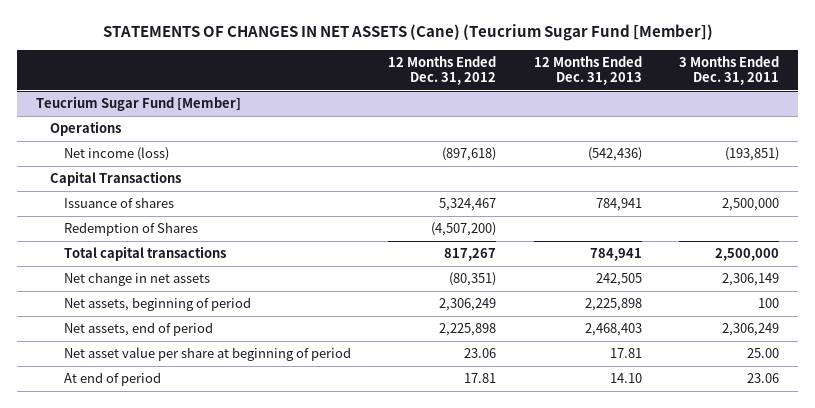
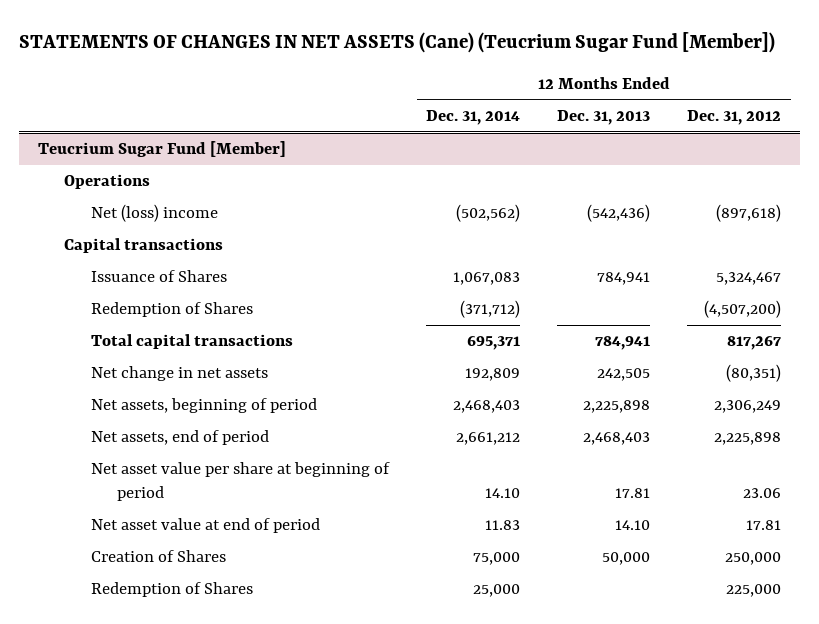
- | 12 Months Ended Dec. 31, 2012 | 12 Months Ended Dec. 31, 2013 | 3 Months Ended Dec. 31, 2011
+ | 12 Months Ended Dec. 31, 2014 | 12 Months Ended Dec. 31, 2013 | 12 Months Ended Dec. 31, 2012
@ Teucrium Sugar Fund [Member]
- Net income (loss) | (897,618) | (542,436) | (193,851)
- Capital Transactions
- Issuance of shares | 5,324,467 | 784,941 | 2,500,000
+ Net (loss) income | (502,562) | (542,436) | (897,618)
+ Capital transactions
+ Issuance of Shares | 1,067,083 | 784,941 | 5,324,467
- At end of period | 17.81 | 14.10 | 23.06
+ Net asset value at end of period | 11.83 | 14.10 | 17.81
+ Creation of Shares | 75,000 | 50,000 | 250,000
+ Redemption of Shares | 25,000 | | 225,000

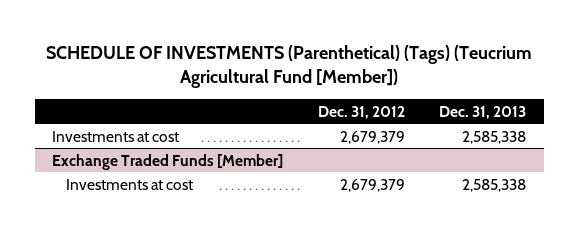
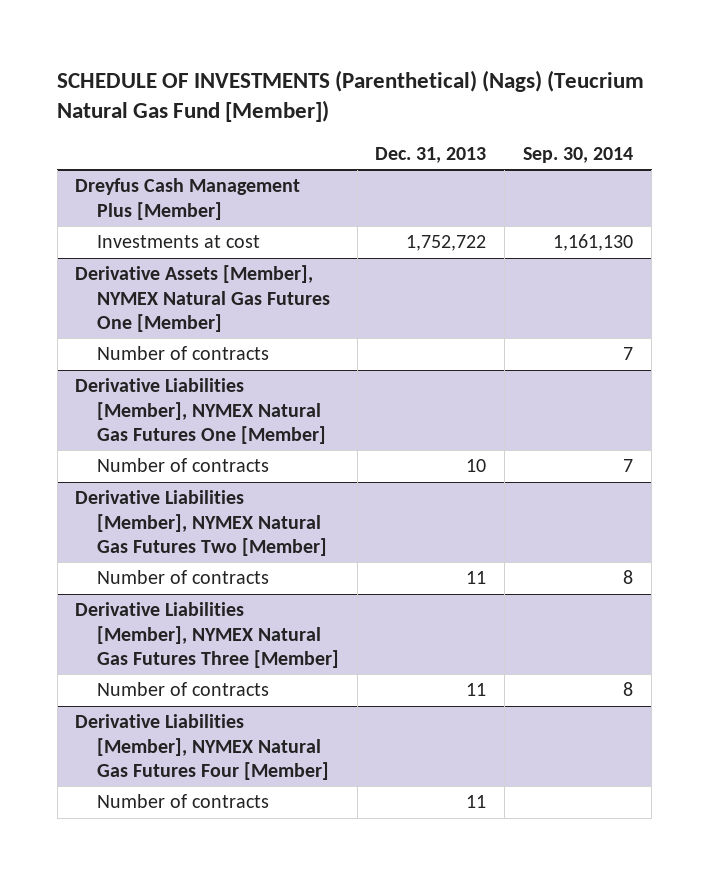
- SCHEDULE OF INVESTMENTS (Parenthetical) (Tags) (Teucrium Agricultural Fund [Member])
+ SCHEDULE OF INVESTMENTS (Parenthetical) (Nags) (Teucrium Natural Gas Fund [Member])
- | Dec. 31, 2012 | Dec. 31, 2013
+ | Dec. 31, 2013 | Sep. 30, 2014
- Investments at cost | 2,679,379 | 2,585,338
- Exchange Traded Funds [Member]
- Investments at cost | 2,679,379 | 2,585,338
+ Dreyfus Cash Management Plus [Member]
+ Investments at cost | 1,752,722 | 1,161,130
+ Derivative Assets [Member], NYMEX Natural Gas Futures One [Member]
+ Number of contracts | | 7
+ Derivative Liabilities [Member], NYMEX Natural Gas Futures One [Member]
+ Number of contracts | 10 | 7
+ Derivative Liabilities [Member], NYMEX Natural Gas Futures Two [Member]
+ Number of contracts | 11 | 8
+ Derivative Liabilities [Member], NYMEX Natural Gas Futures Three [Member]
+ Number of contracts | 11 | 8
+ Derivative Liabilities [Member], NYMEX Natural Gas Futures Four [Member]
+ Number of contracts | 11 |

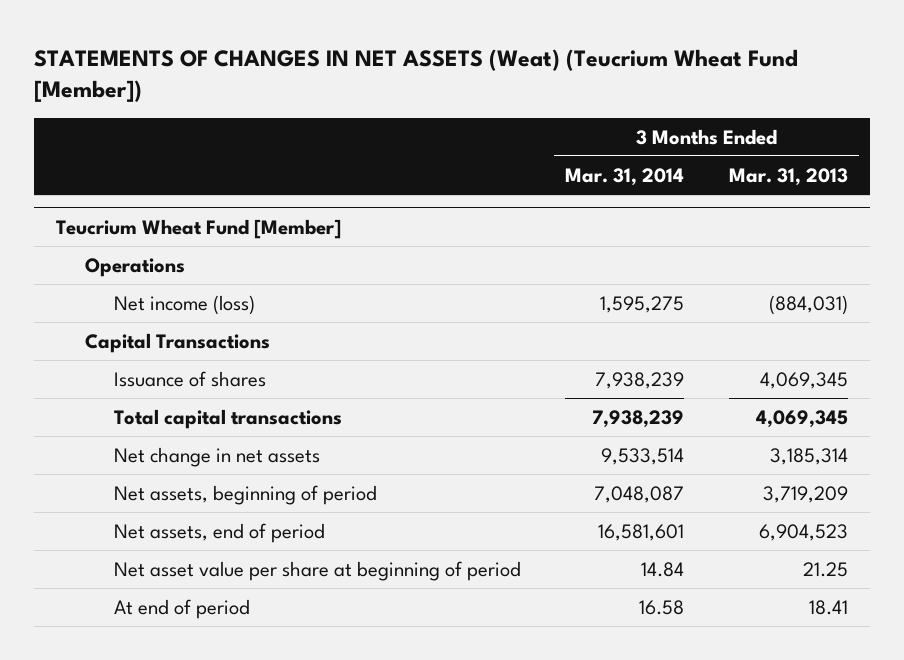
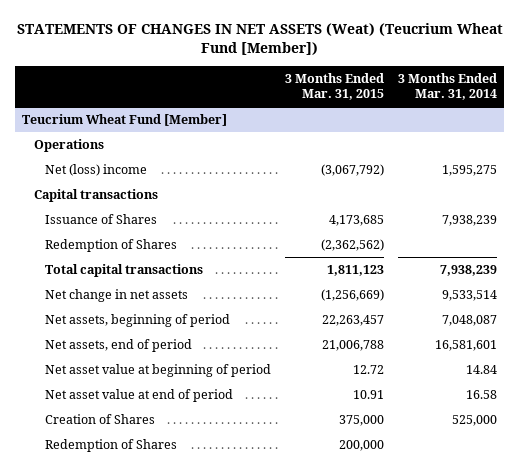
- | 3 Months Ended Mar. 31, 2014 | 3 Months Ended Mar. 31, 2013
+ | 3 Months Ended Mar. 31, 2015 | 3 Months Ended Mar. 31, 2014
@ Teucrium Wheat Fund [Member]
- Net income (loss) | 1,595,275 | (884,031)
- Capital Transactions
- Issuance of shares | 7,938,239 | 4,069,345
+ Net (loss) income | (3,067,792) | 1,595,275
+ Capital transactions
+ Issuance of Shares | 4,173,685 | 7,938,239
+ Redemption of Shares | (2,362,562) |
- Net asset value per share at beginning of period | 14.84 | 21.25
- At end of period | 16.58 | 18.41
+ Net asset value at beginning of period | 12.72 | 14.84
+ Net asset value at end of period | 10.91 | 16.58
+ Creation of Shares | 375,000 | 525,000
+ Redemption of Shares | 200,000 |

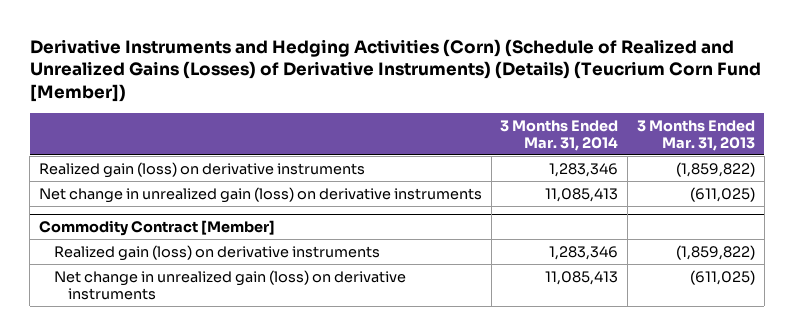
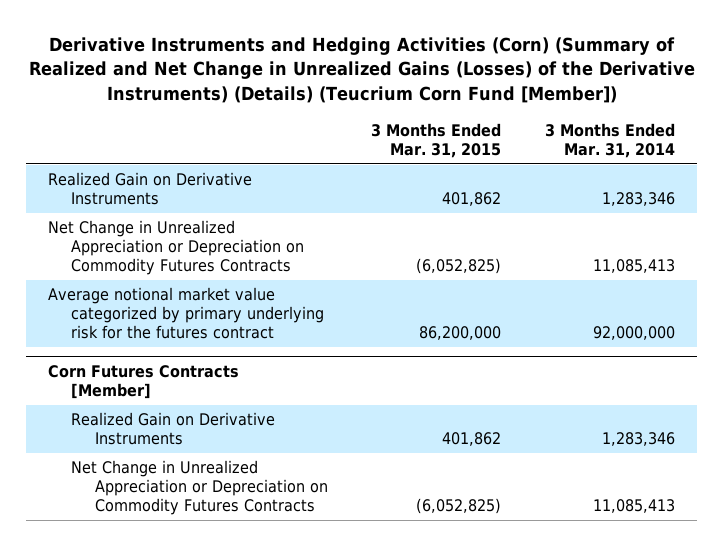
- Derivative Instruments and Hedging Activities (Corn) (Schedule of Realized and Unrealized Gains (Losses) of Derivative Instruments) (Details) (Teucrium Corn Fund [Member])
+ Derivative Instruments and Hedging Activities (Corn) (Summary of Realized and Net Change in Unrealized Gains (Losses) of the Derivative Instruments) (Details) (Teucrium Corn Fund [Member])
- | 3 Months Ended Mar. 31, 2014 | 3 Months Ended Mar. 31, 2013
+ | 3 Months Ended Mar. 31, 2015 | 3 Months Ended Mar. 31, 2014
- Realized gain (loss) on derivative instruments | 1,283,346 | (1,859,822)
- Net change in unrealized gain (loss) on derivative instruments | 11,085,413 | (611,025)
- Commodity Contract [Member]
- Realized gain (loss) on derivative instruments | 1,283,346 | (1,859,822)
- Net change in unrealized gain (loss) on derivative instruments | 11,085,413 | (611,025)
+ Realized Gain on Derivative Instruments | 401,862 | 1,283,346
+ Net Change in Unrealized Appreciation or Depreciation on Commodity Futures Contracts | (6,052,825) | 11,085,413
+ Average notional market value categorized by primary underlying risk for the futures contract | 86,200,000 | 92,000,000
+ Corn Futures Contracts [Member]
+ Realized Gain on Derivative Instruments | 401,862 | 1,283,346
+ Net Change in Unrealized Appreciation or Depreciation on Commodity Futures Contracts | (6,052,825) | 11,085,413

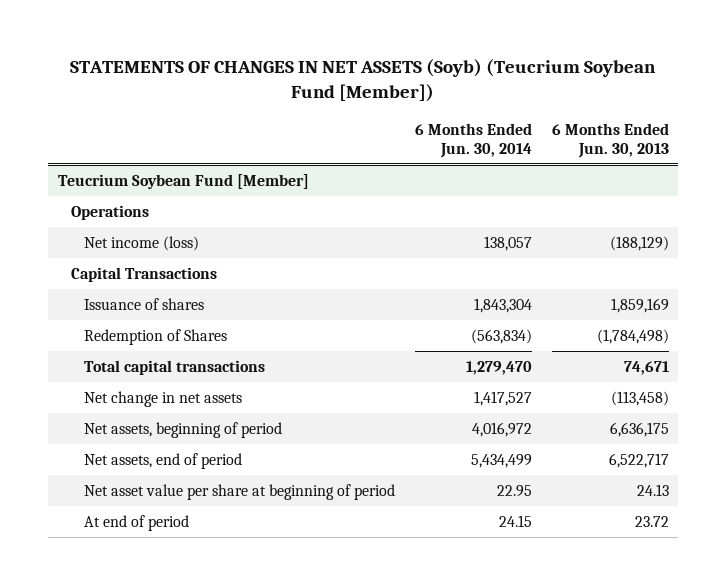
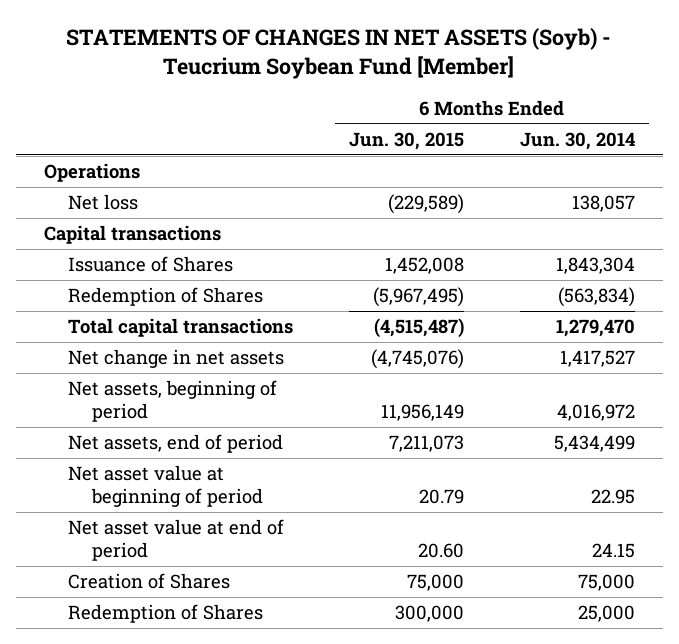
- STATEMENTS OF CHANGES IN NET ASSETS (Soyb) (Teucrium Soybean Fund [Member])
+ STATEMENTS OF CHANGES IN NET ASSETS (Soyb) - Teucrium Soybean Fund [Member]
- | 6 Months Ended Jun. 30, 2014 | 6 Months Ended Jun. 30, 2013
+ | 6 Months Ended Jun. 30, 2015 | 6 Months Ended Jun. 30, 2014
- Teucrium Soybean Fund [Member]
- Net income (loss) | 138,057 | (188,129)
- Capital Transactions
- Issuance of shares | 1,843,304 | 1,859,169
+ Net loss | (229,589) | 138,057
+ Capital transactions
+ Issuance of Shares | 1,452,008 | 1,843,304
- Net asset value per share at beginning of period | 22.95 | 24.13
- At end of period | 24.15 | 23.72
+ Net asset value at beginning of period | 20.79 | 22.95
+ Net asset value at end of period | 20.60 | 24.15
+ Creation of Shares | 75,000 | 75,000
+ Redemption of Shares | 300,000 | 25,000

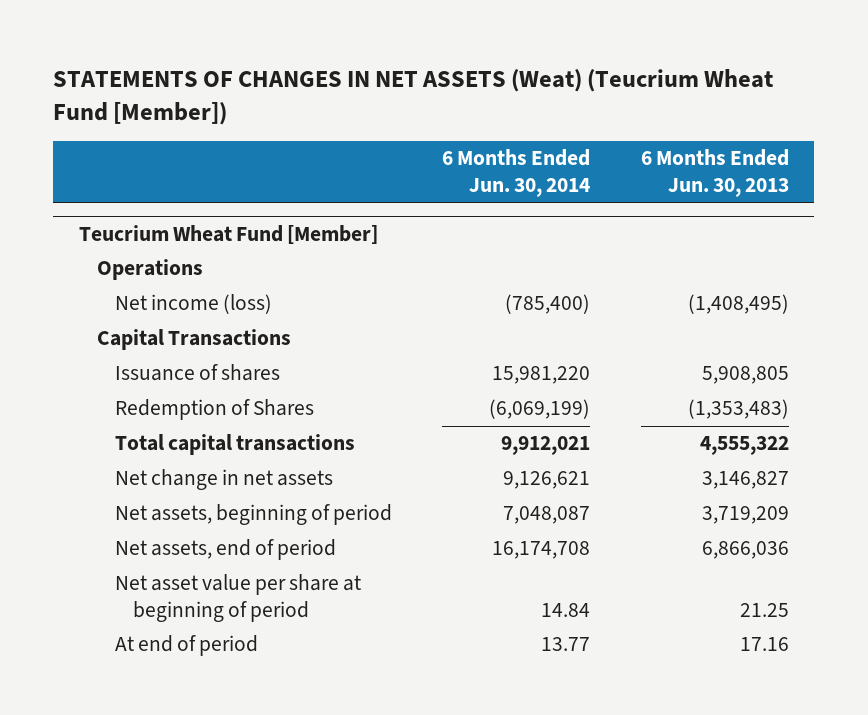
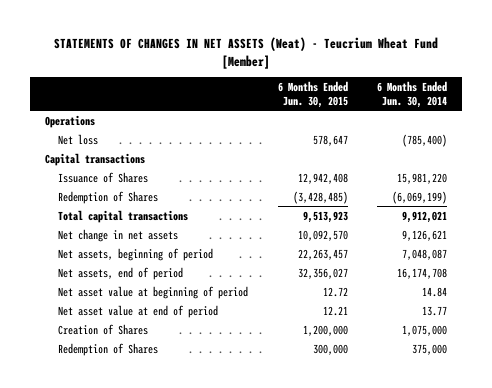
- STATEMENTS OF CHANGES IN NET ASSETS (Weat) (Teucrium Wheat Fund [Member])
+ STATEMENTS OF CHANGES IN NET ASSETS (Weat) - Teucrium Wheat Fund [Member]
- | 6 Months Ended Jun. 30, 2014 | 6 Months Ended Jun. 30, 2013
+ | 6 Months Ended Jun. 30, 2015 | 6 Months Ended Jun. 30, 2014
- Teucrium Wheat Fund [Member]
- Net income (loss) | (785,400) | (1,408,495)
- Capital Transactions
- Issuance of shares | 15,981,220 | 5,908,805
+ Net loss | 578,647 | (785,400)
+ Capital transactions
+ Issuance of Shares | 12,942,408 | 15,981,220
- Net asset value per share at beginning of period | 14.84 | 21.25
- At end of period | 13.77 | 17.16
+ Net asset value at beginning of period | 12.72 | 14.84
+ Net asset value at end of period | 12.21 | 13.77
+ Creation of Shares | 1,200,000 | 1,075,000
+ Redemption of Shares | 300,000 | 375,000

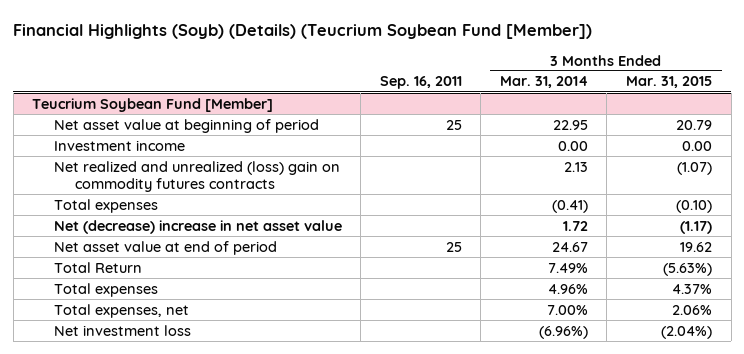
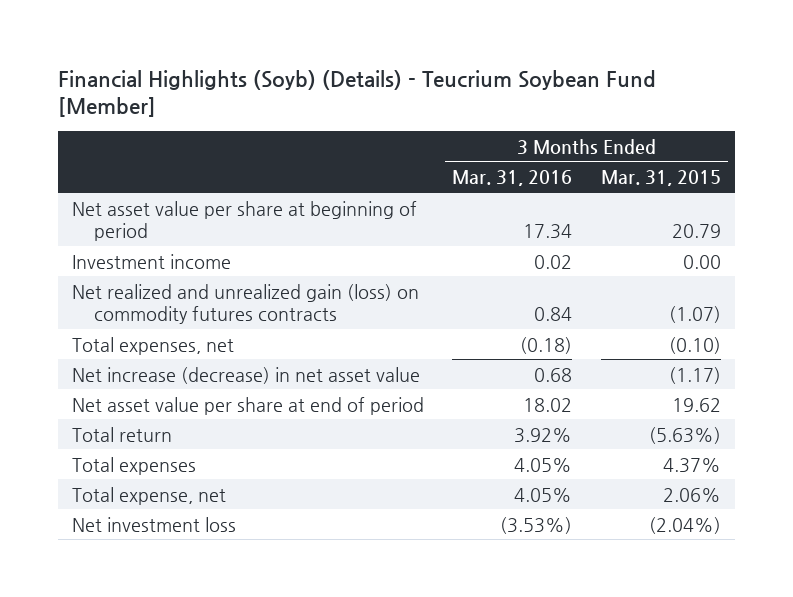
- Financial Highlights (Soyb) (Details) (Teucrium Soybean Fund [Member])
+ Financial Highlights (Soyb) (Details) - Teucrium Soybean Fund [Member]
- | Sep. 16, 2011 | 3 Months Ended Mar. 31, 2014 | 3 Months Ended Mar. 31, 2015
+ | 3 Months Ended Mar. 31, 2016 | 3 Months Ended Mar. 31, 2015
- Teucrium Soybean Fund [Member]
- Net asset value at beginning of period | 25 | 22.95 | 20.79
+ Net asset value per share at beginning of period | 17.34 | 20.79
- Net realized and unrealized (loss) gain on commodity futures contracts | | 2.13 | (1.07)
- Total expenses | | (0.41) | (0.10)
- Net (decrease) increase in net asset value | | 1.72 | (1.17)
- Net asset value at end of period | 25 | 24.67 | 19.62
- Total Return | | 7.49% | (5.63%)
+ Net realized and unrealized gain (loss) on commodity futures contracts | 0.84 | (1.07)
+ Total expenses, net | (0.18) | (0.10)
+ Net increase (decrease) in net asset value | 0.68 | (1.17)
+ Net asset value per share at end of period | 18.02 | 19.62
+ Total return | 3.92% | (5.63%)
- Total expenses, net | | 7.00% | 2.06%
+ Total expense, net | 4.05% | 2.06%

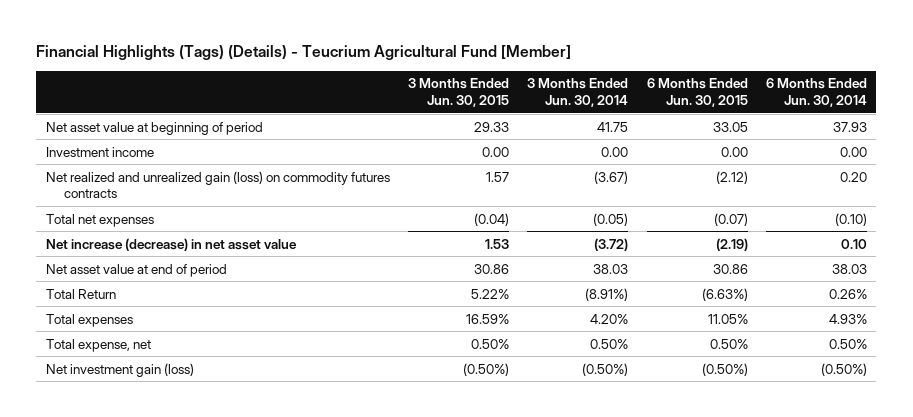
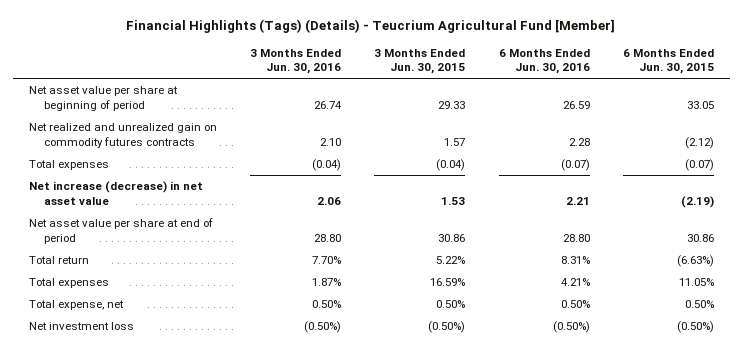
- | 3 Months Ended Jun. 30, 2015 | 3 Months Ended Jun. 30, 2014 | 6 Months Ended Jun. 30, 2015 | 6 Months Ended Jun. 30, 2014
+ | 3 Months Ended Jun. 30, 2016 | 3 Months Ended Jun. 30, 2015 | 6 Months Ended Jun. 30, 2016 | 6 Months Ended Jun. 30, 2015
- Net asset value at beginning of period | 29.33 | 41.75 | 33.05 | 37.93
- Investment income | 0.00 | 0.00 | 0.00 | 0.00
- Net realized and unrealized gain (loss) on commodity futures contracts | 1.57 | (3.67) | (2.12) | 0.20
- Total net expenses | (0.04) | (0.05) | (0.07) | (0.10)
+ Net asset value per share at beginning of period | 26.74 | 29.33 | 26.59 | 33.05
+ Net realized and unrealized gain on commodity futures contracts | 2.10 | 1.57 | 2.28 | (2.12)
+ Total expenses | (0.04) | (0.04) | (0.07) | (0.07)
- Net asset value at end of period | 30.86 | 38.03 | 30.86 | 38.03
- Total Return | 5.22% | (8.91%) | (6.63%) | 0.26%
+ Net asset value per share at end of period | 28.80 | 30.86 | 28.80 | 30.86
+ Total return | 7.70% | 5.22% | 8.31% | (6.63%)
- Net investment gain (loss) | (0.50%) | (0.50%) | (0.50%) | (0.50%)
+ Net investment loss | (0.50%) | (0.50%) | (0.50%) | (0.50%)

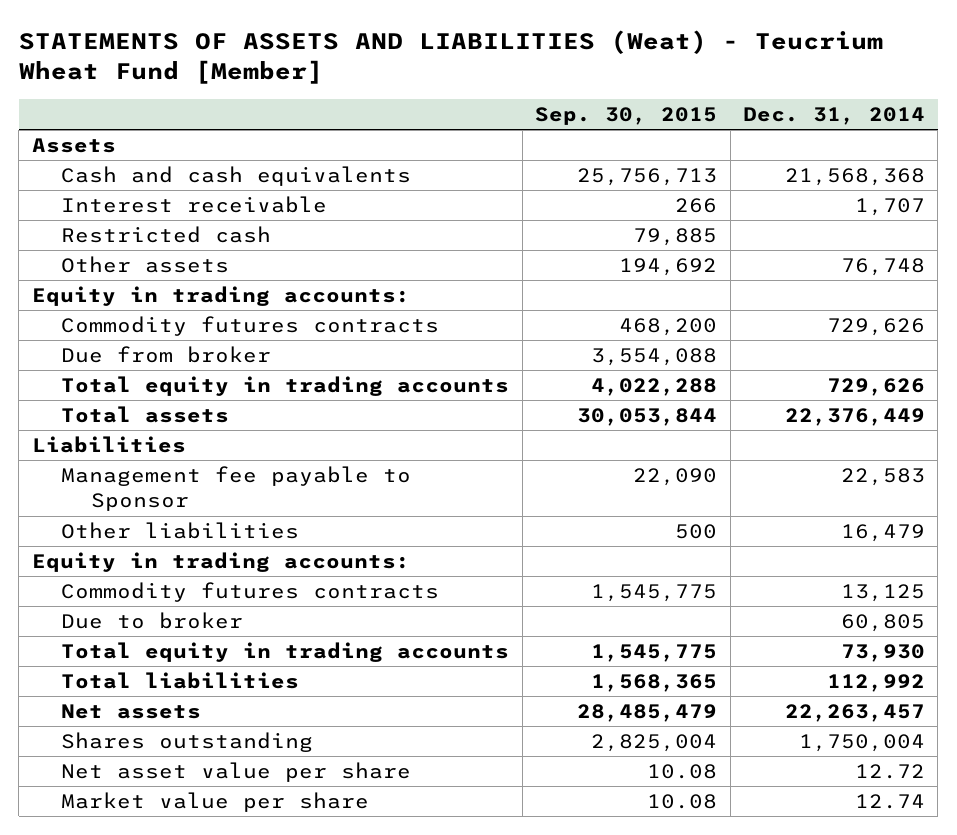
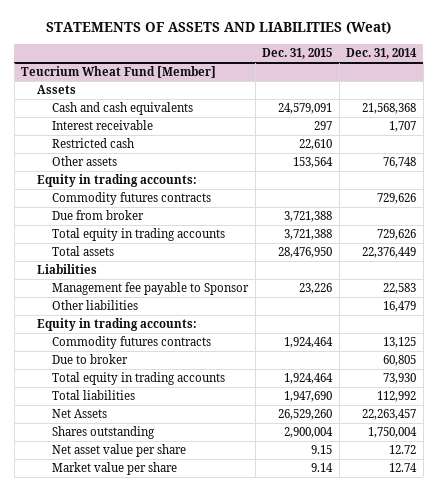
- STATEMENTS OF ASSETS AND LIABILITIES (Weat) - Teucrium Wheat Fund [Member]
+ STATEMENTS OF ASSETS AND LIABILITIES (Weat)
- | Sep. 30, 2015 | Dec. 31, 2014
+ | Dec. 31, 2015 | Dec. 31, 2014
+ Teucrium Wheat Fund [Member]
- Net assets | 28,485,479 | 22,263,457
+ Net Assets | 26,529,260 | 22,263,457

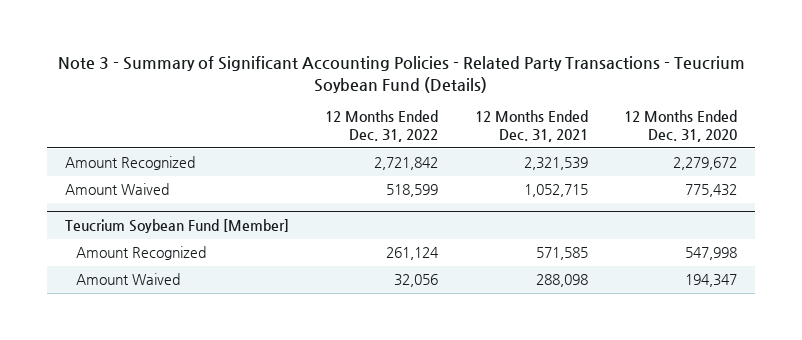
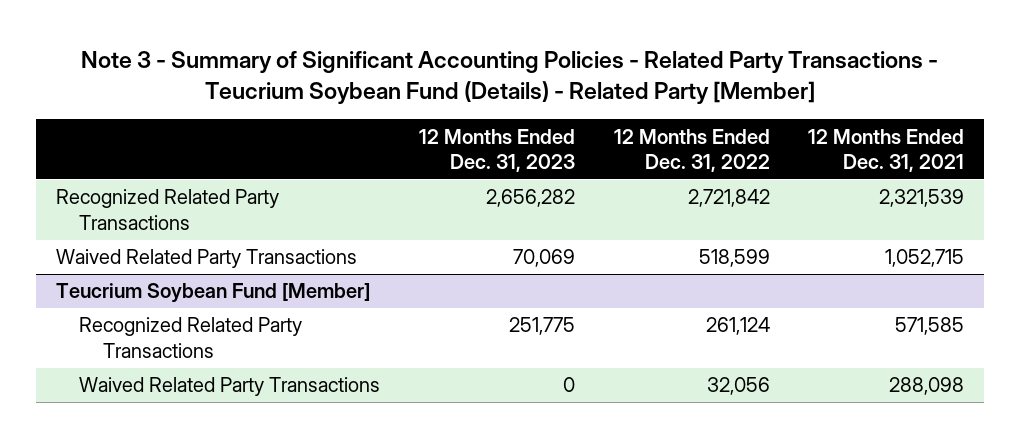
- Note 3 - Summary of Significant Accounting Policies - Related Party Transactions - Teucrium Soybean Fund (Details)
+ Note 3 - Summary of Significant Accounting Policies - Related Party Transactions - Teucrium Soybean Fund (Details) - Related Party [Member]
- | 12 Months Ended Dec. 31, 2022 | 12 Months Ended Dec. 31, 2021 | 12 Months Ended Dec. 31, 2020
+ | 12 Months Ended Dec. 31, 2023 | 12 Months Ended Dec. 31, 2022 | 12 Months Ended Dec. 31, 2021
- Amount Recognized | 2,721,842 | 2,321,539 | 2,279,672
- Amount Waived | 518,599 | 1,052,715 | 775,432
+ Recognized Related Party Transactions | 2,656,282 | 2,721,842 | 2,321,539
+ Waived Related Party Transactions | 70,069 | 518,599 | 1,052,715
@ Teucrium Soybean Fund [Member]
- Amount Recognized | 261,124 | 571,585 | 547,998
- Amount Waived | 32,056 | 288,098 | 194,347
+ Recognized Related Party Transactions | 251,775 | 261,124 | 571,585
+ Waived Related Party Transactions | 0 | 32,056 | 288,098

